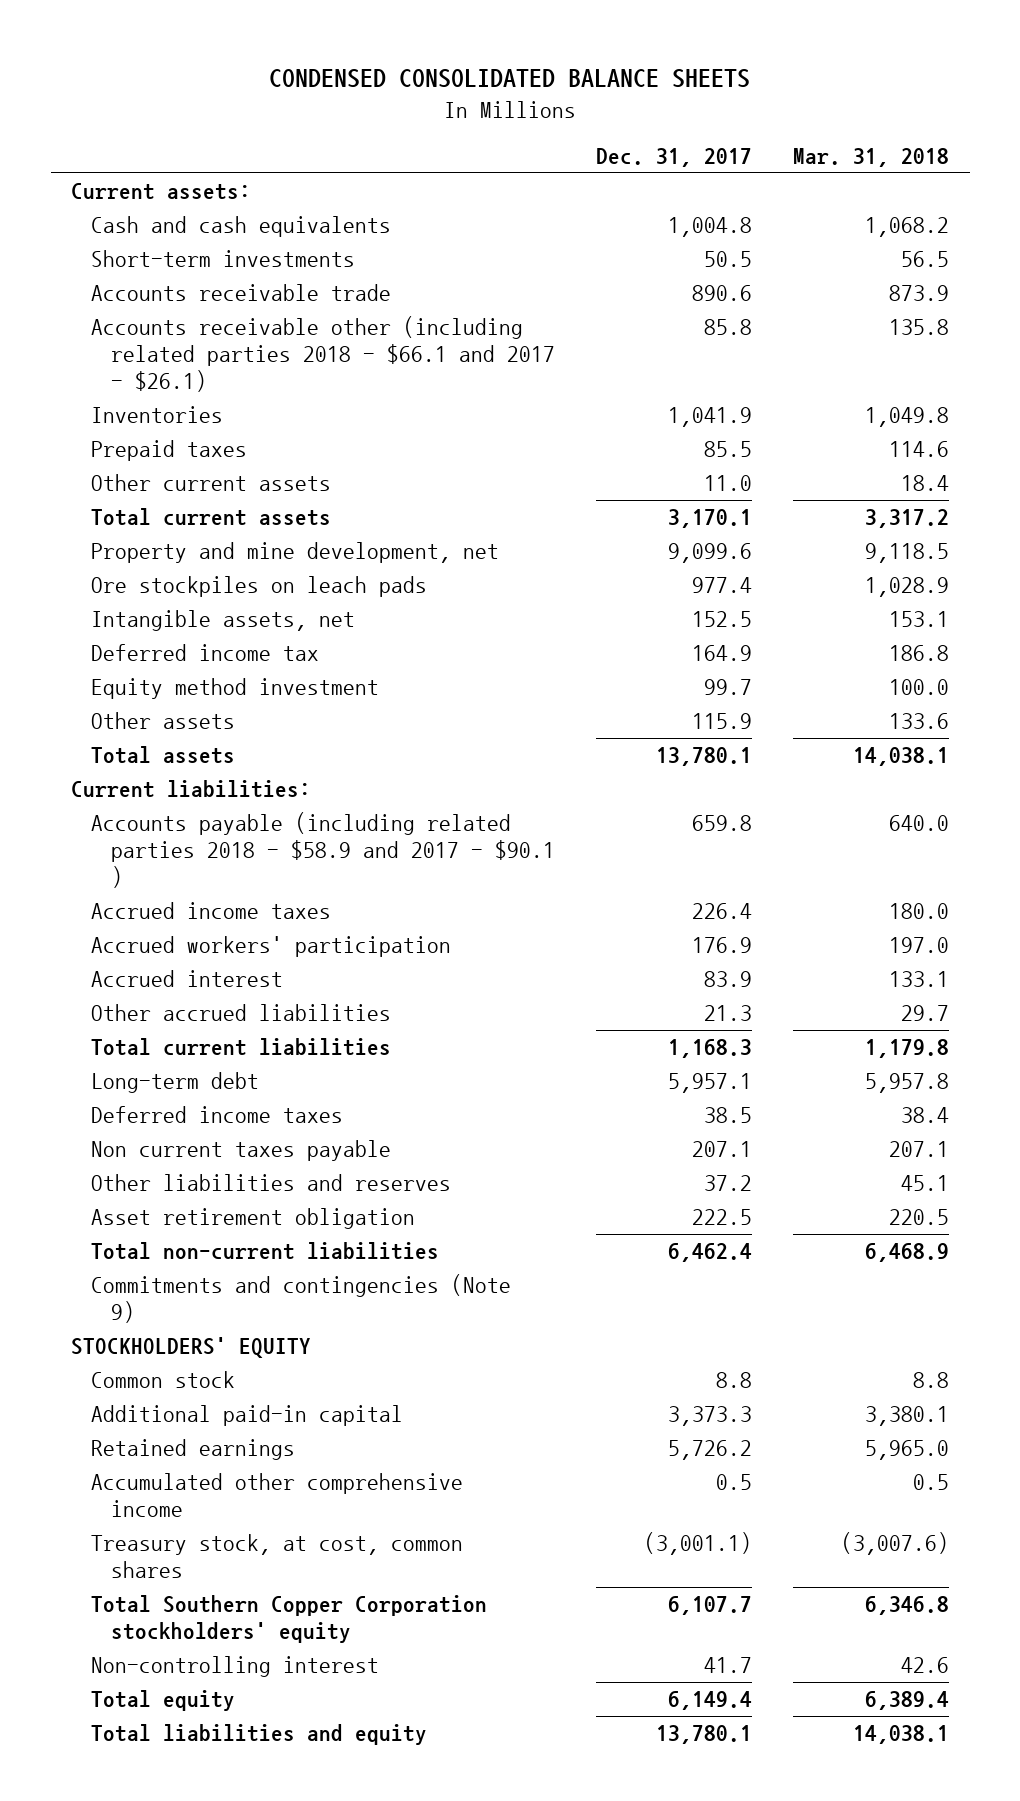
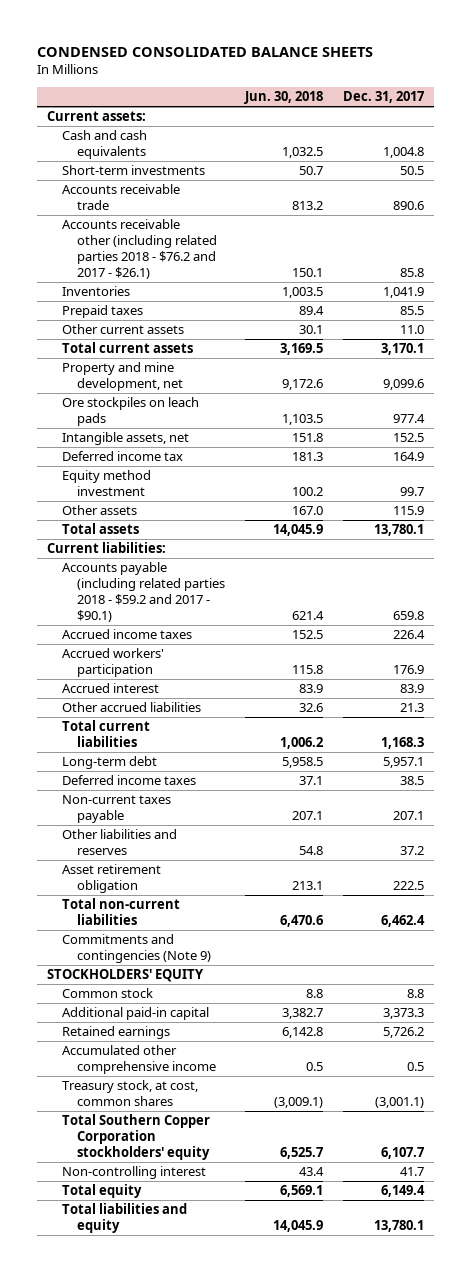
- | Dec. 31, 2017 | Mar. 31, 2018
+ | Jun. 30, 2018 | Dec. 31, 2017
- Accounts receivable other (including related parties 2018 - $66.1 and 2017 - $26.1) | 85.8 | 135.8
+ Accounts receivable other (including related parties 2018 - $76.2 and 2017 - $26.1) | 150.1 | 85.8
- Accounts payable (including related parties 2018 - $58.9 and 2017 - $90.1 ) | 659.8 | 640.0
+ Accounts payable (including related parties 2018 - $59.2 and 2017 - $90.1) | 621.4 | 659.8
- Non current taxes payable | 207.1 | 207.1
+ Non-current taxes payable | 207.1 | 207.1

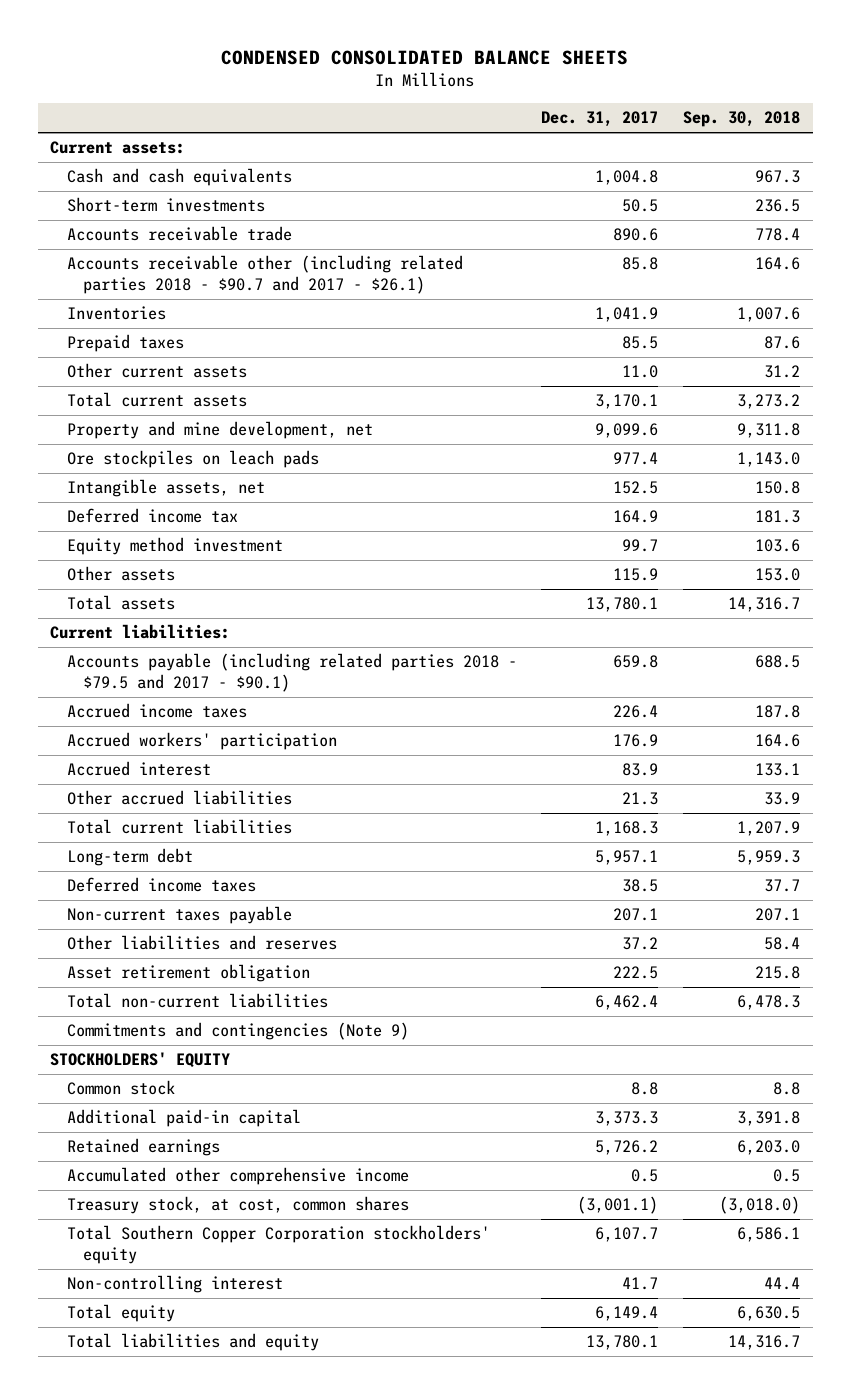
- | Jun. 30, 2018 | Dec. 31, 2017
+ | Dec. 31, 2017 | Sep. 30, 2018
- Accounts receivable other (including related parties 2018 - $76.2 and 2017 - $26.1) | 150.1 | 85.8
+ Accounts receivable other (including related parties 2018 - $90.7 and 2017 - $26.1) | 85.8 | 164.6
- Accounts payable (including related parties 2018 - $59.2 and 2017 - $90.1) | 621.4 | 659.8
+ Accounts payable (including related parties 2018 - $79.5 and 2017 - $90.1) | 659.8 | 688.5

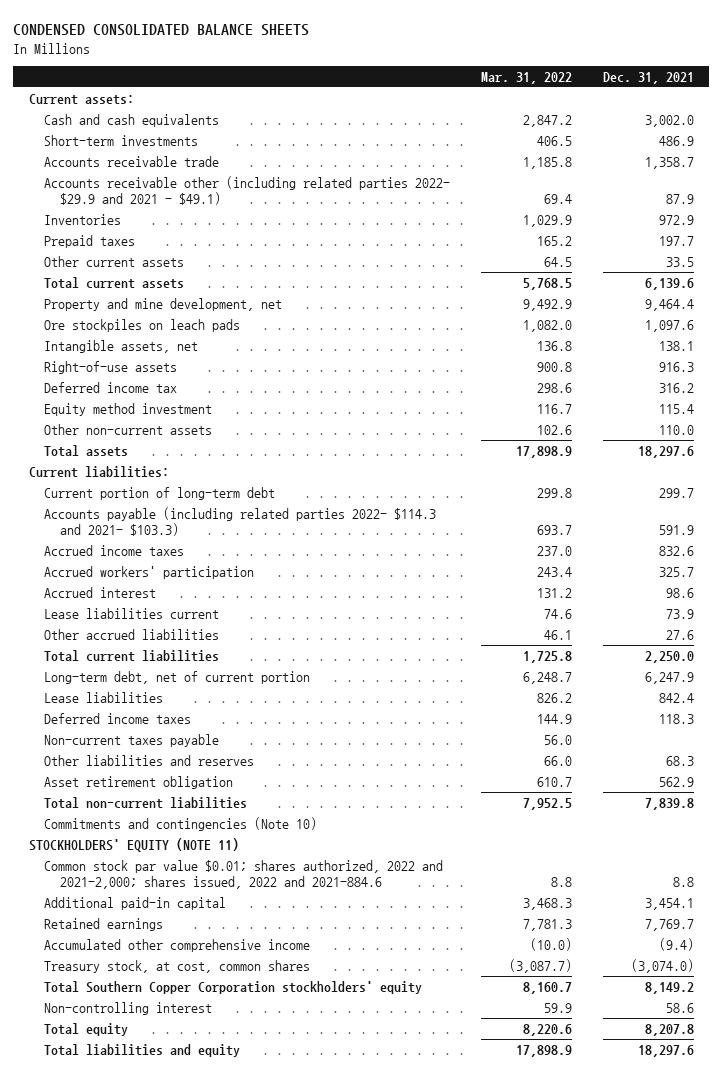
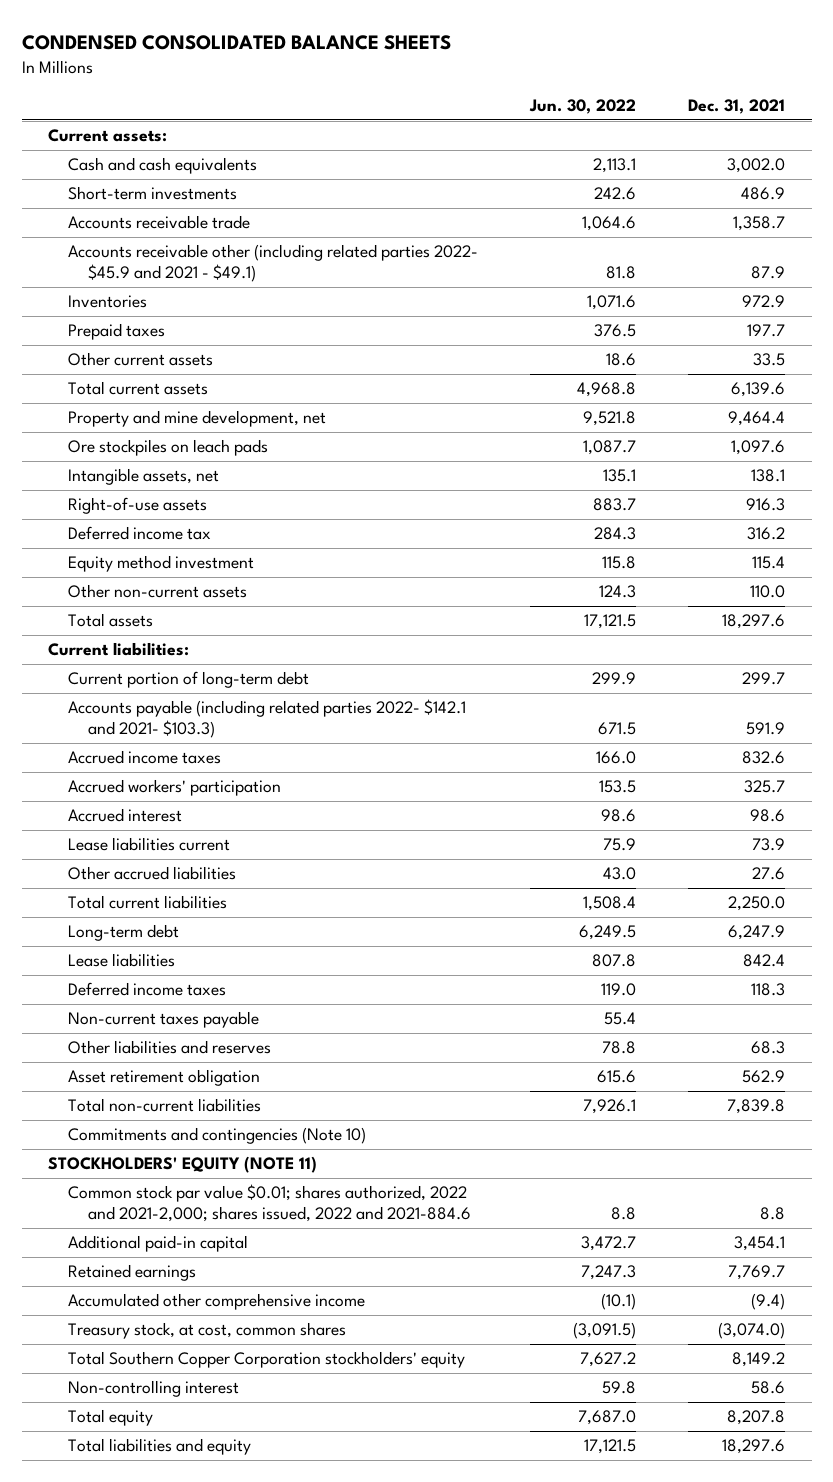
- | Mar. 31, 2022 | Dec. 31, 2021
+ | Jun. 30, 2022 | Dec. 31, 2021
- Accounts receivable other (including related parties 2022- $29.9 and 2021 - $49.1) | 69.4 | 87.9
+ Accounts receivable other (including related parties 2022- $45.9 and 2021 - $49.1) | 81.8 | 87.9
- Accounts payable (including related parties 2022- $114.3 and 2021- $103.3) | 693.7 | 591.9
+ Accounts payable (including related parties 2022- $142.1 and 2021- $103.3) | 671.5 | 591.9
- Long-term debt, net of current portion | 6,248.7 | 6,247.9
+ Long-term debt | 6,249.5 | 6,247.9

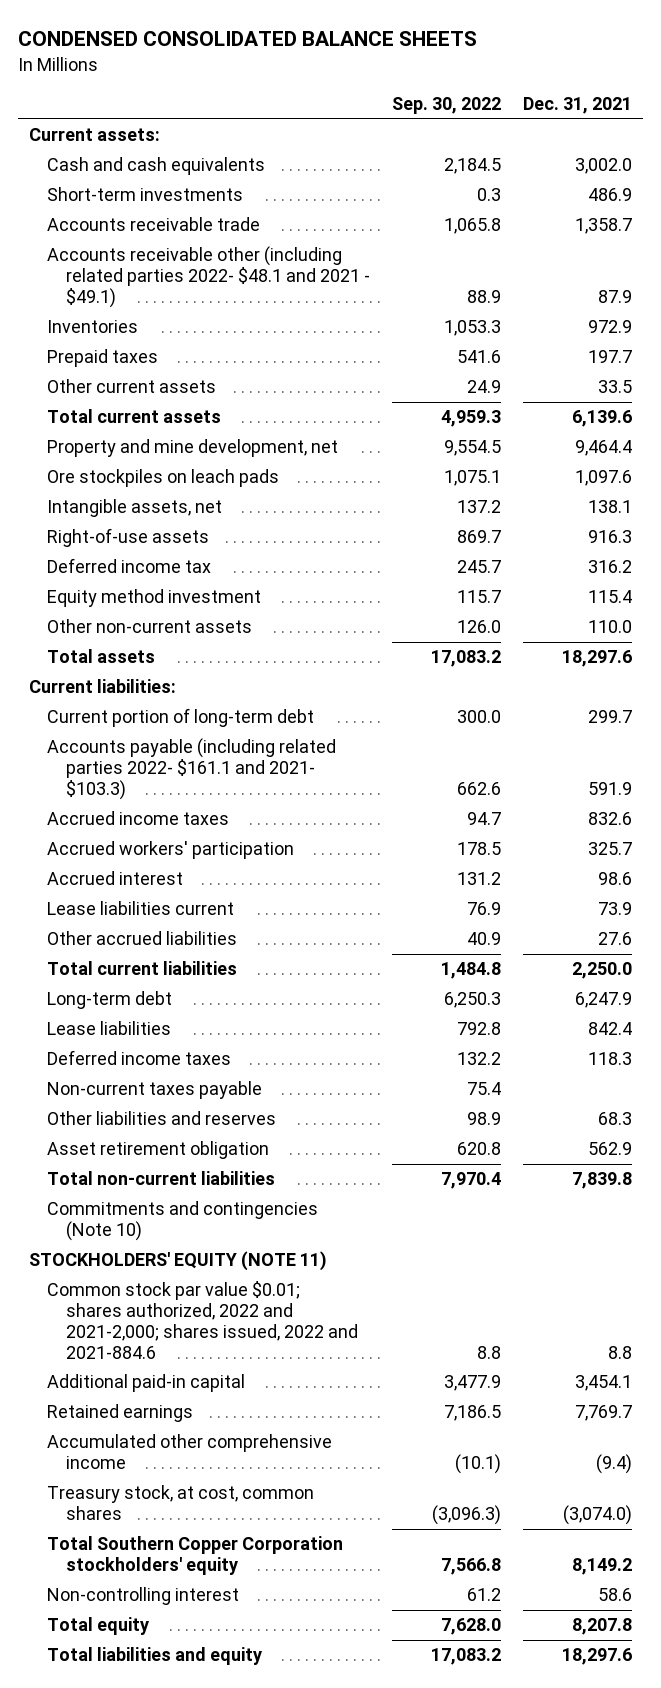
- | Jun. 30, 2022 | Dec. 31, 2021
+ | Sep. 30, 2022 | Dec. 31, 2021
- Accounts receivable other (including related parties 2022- $45.9 and 2021 - $49.1) | 81.8 | 87.9
+ Accounts receivable other (including related parties 2022- $48.1 and 2021 - $49.1) | 88.9 | 87.9
- Accounts payable (including related parties 2022- $142.1 and 2021- $103.3) | 671.5 | 591.9
+ Accounts payable (including related parties 2022- $161.1 and 2021- $103.3) | 662.6 | 591.9

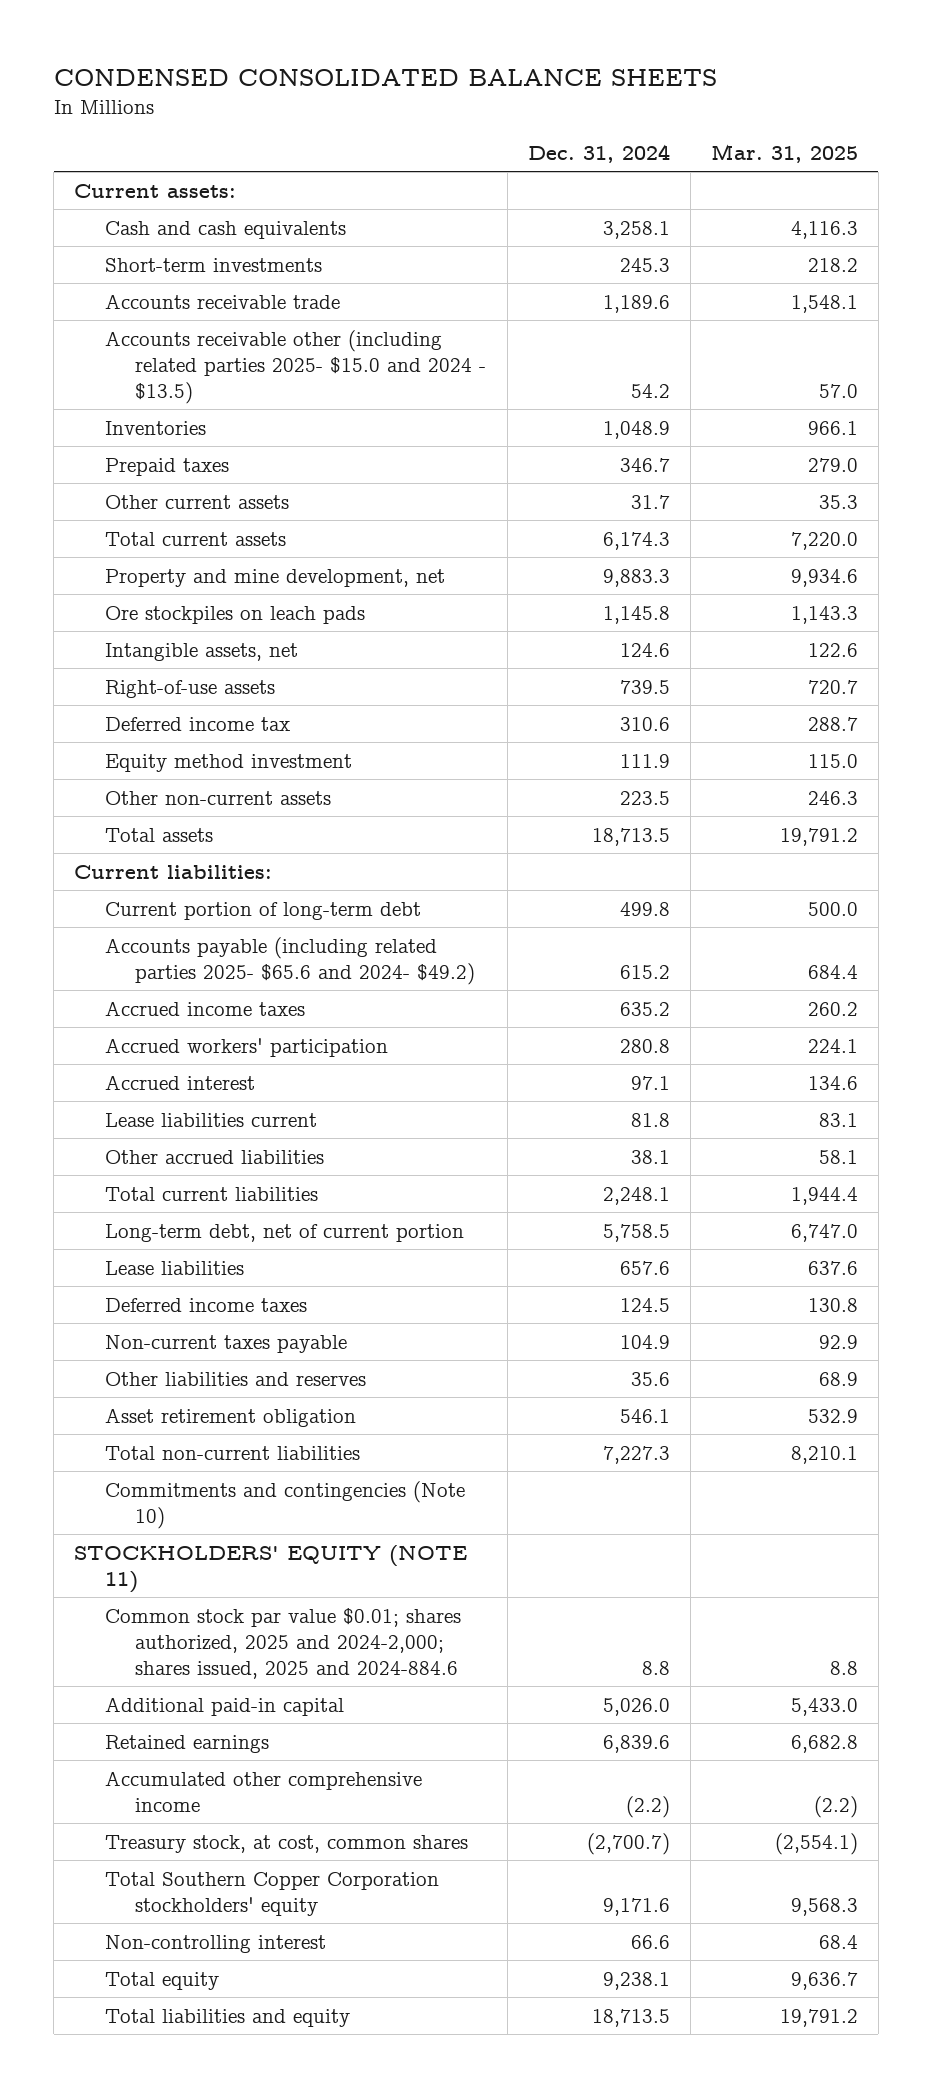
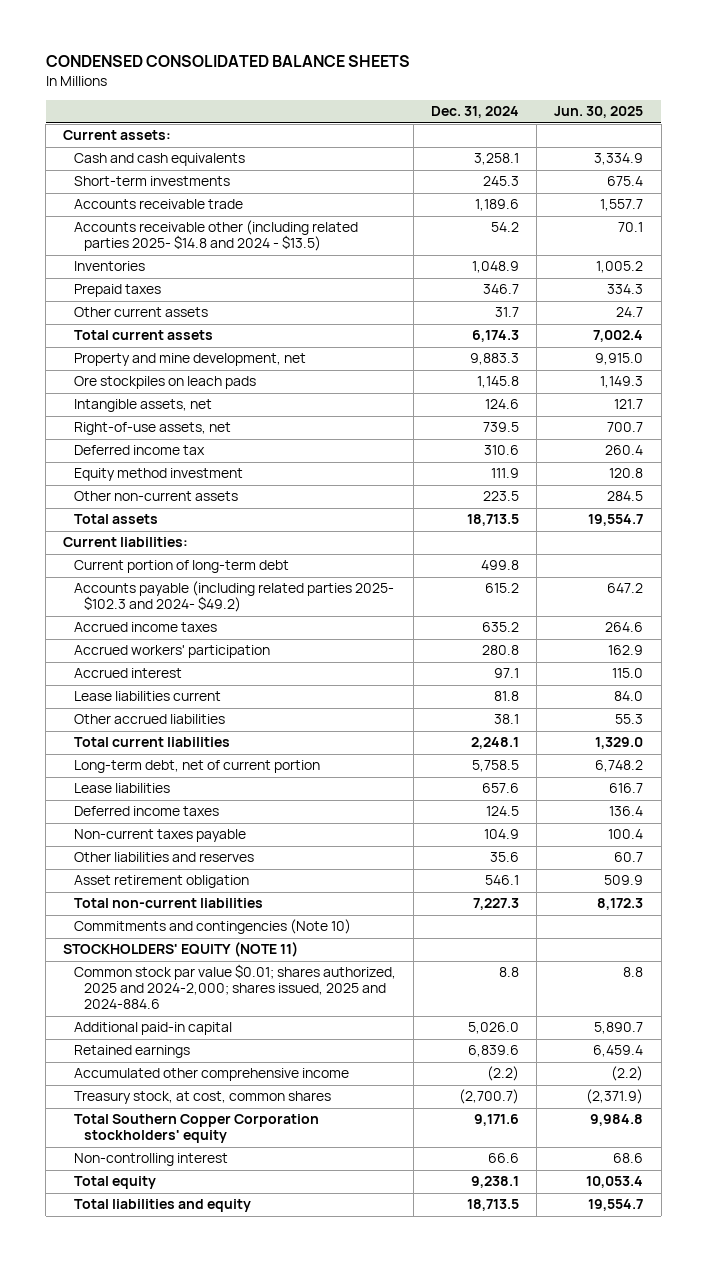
- | Dec. 31, 2024 | Mar. 31, 2025
+ | Dec. 31, 2024 | Jun. 30, 2025
- Accounts receivable other (including related parties 2025- $15.0 and 2024 - $13.5) | 54.2 | 57.0
+ Accounts receivable other (including related parties 2025- $14.8 and 2024 - $13.5) | 54.2 | 70.1
- Right-of-use assets | 739.5 | 720.7
+ Right-of-use assets, net | 739.5 | 700.7
- Accounts payable (including related parties 2025- $65.6 and 2024- $49.2) | 615.2 | 684.4
+ Accounts payable (including related parties 2025- $102.3 and 2024- $49.2) | 615.2 | 647.2

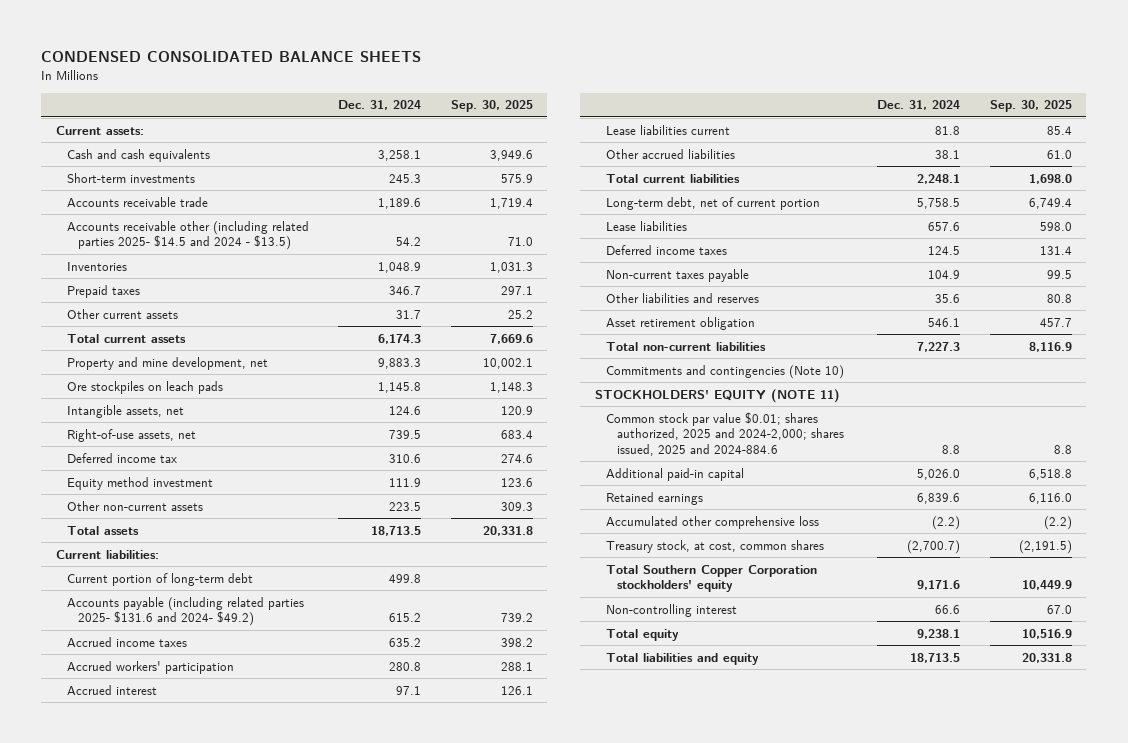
- | Dec. 31, 2024 | Jun. 30, 2025
+ | Dec. 31, 2024 | Sep. 30, 2025
- Accounts receivable other (including related parties 2025- $14.8 and 2024 - $13.5) | 54.2 | 70.1
+ Accounts receivable other (including related parties 2025- $14.5 and 2024 - $13.5) | 54.2 | 71.0
- Accounts payable (including related parties 2025- $102.3 and 2024- $49.2) | 615.2 | 647.2
+ Accounts payable (including related parties 2025- $131.6 and 2024- $49.2) | 615.2 | 739.2
- Accumulated other comprehensive income | (2.2) | (2.2)
+ Accumulated other comprehensive loss | (2.2) | (2.2)

